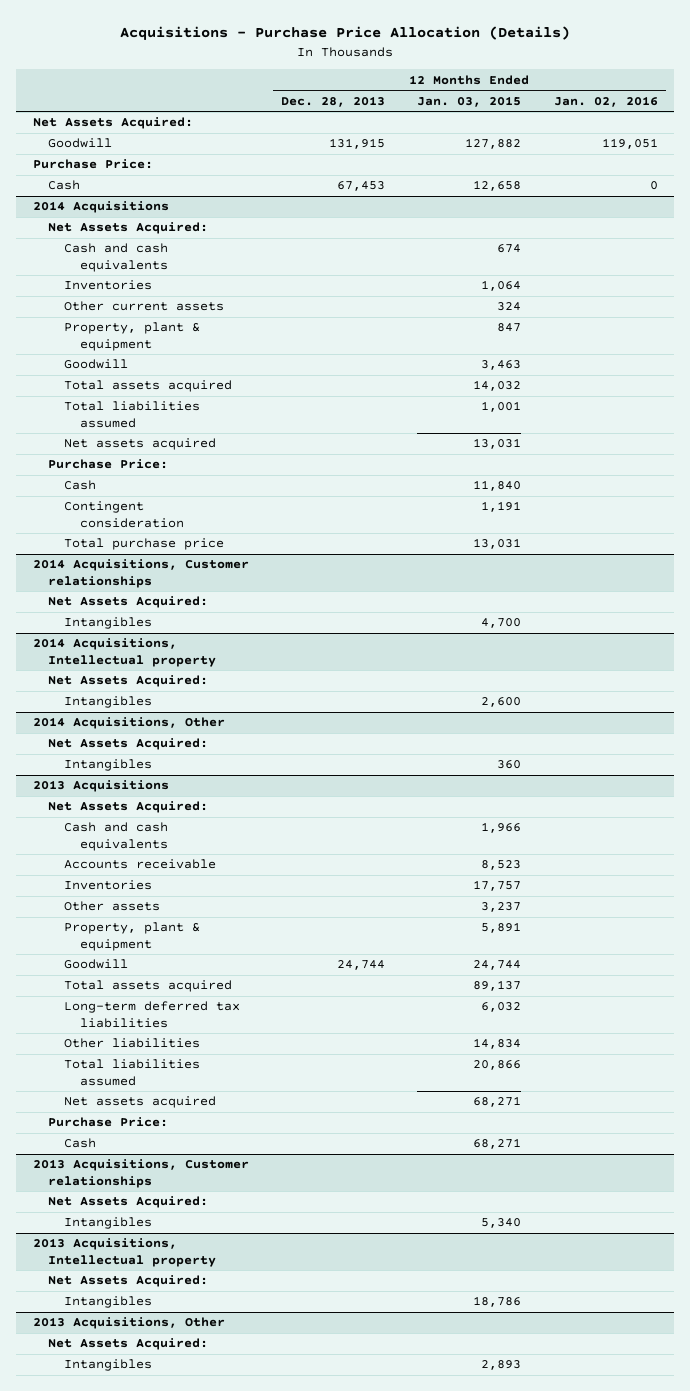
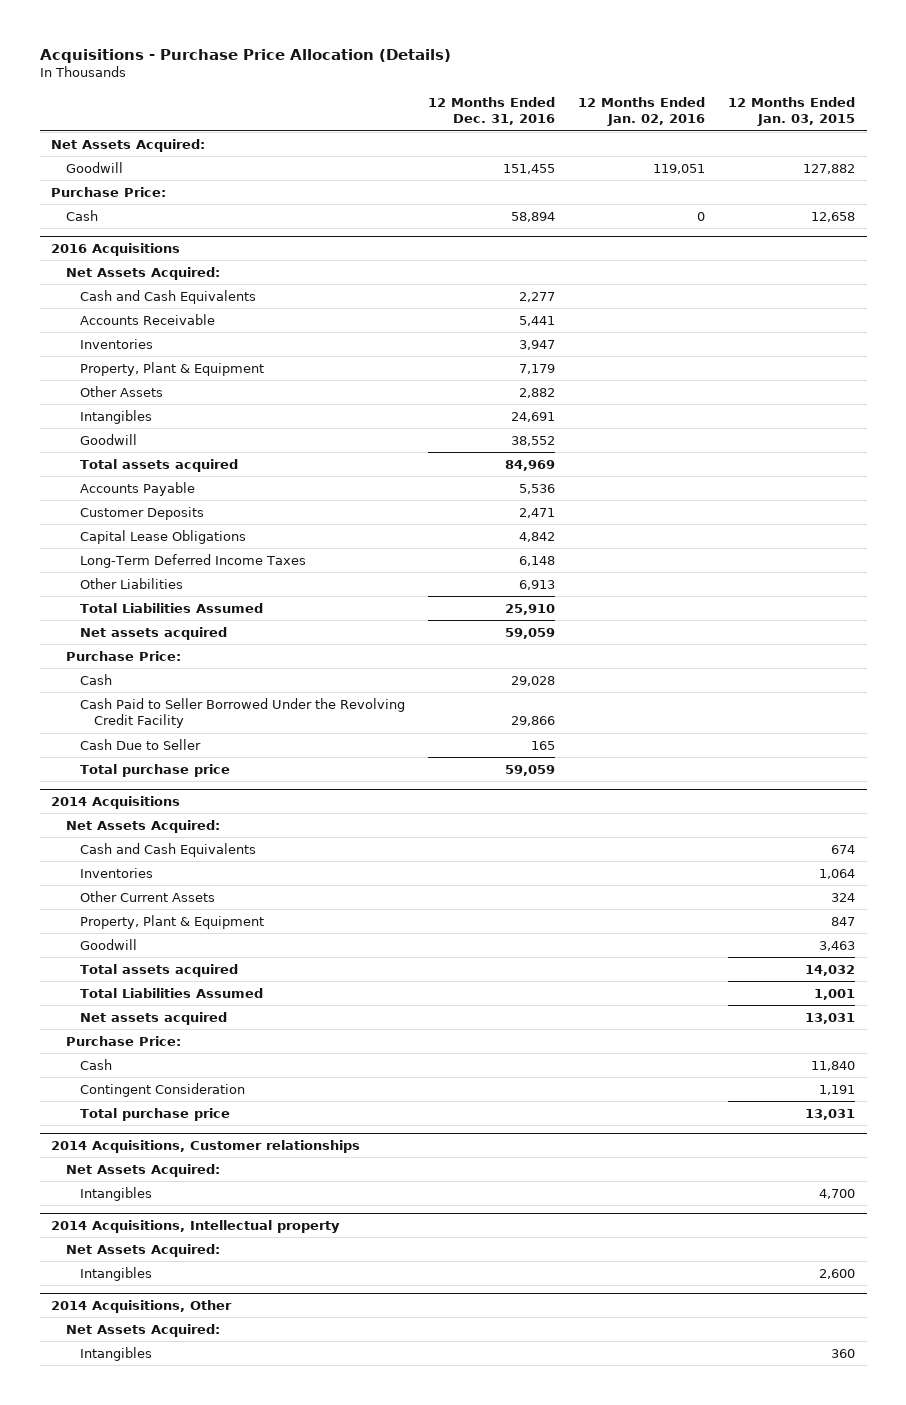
- | 12 Months Ended Dec. 28, 2013 | 12 Months Ended Jan. 03, 2015 | 12 Months Ended Jan. 02, 2016
+ | 12 Months Ended Dec. 31, 2016 | 12 Months Ended Jan. 02, 2016 | 12 Months Ended Jan. 03, 2015
+ 2016 Acquisitions
+ Net Assets Acquired:
+ Cash and Cash Equivalents | 2,277 | |
+ Accounts Receivable | 5,441 | |
+ Inventories | 3,947 | |
+ Property, Plant & Equipment | 7,179 | |
+ Other Assets | 2,882 | |
+ Intangibles | 24,691 | |
+ Goodwill | 38,552 | |
+ Total assets acquired | 84,969 | |
+ Accounts Payable | 5,536 | |
+ Customer Deposits | 2,471 | |
+ Capital Lease Obligations | 4,842 | |
+ Long-Term Deferred Income Taxes | 6,148 | |
+ Other Liabilities | 6,913 | |
+ Total Liabilities Assumed | 25,910 | |
+ Net assets acquired | 59,059 | |
+ Purchase Price:
+ Cash | 29,028 | |
+ Cash Paid to Seller Borrowed Under the Revolving Credit Facility | 29,866 | |
+ Cash Due to Seller | 165 | |
+ Total purchase price | 59,059 | |
@ 2014 Acquisitions
- Cash and cash equivalents | | 674 |
+ Cash and Cash Equivalents | | | 674
- Other current assets | | 324 |
- Property, plant & equipment | | 847 |
+ Other Current Assets | | | 324
+ Property, Plant & Equipment | | | 847
- Total liabilities assumed | | 1,001 |
+ Total Liabilities Assumed | | | 1,001
- Contingent consideration | | 1,191 |
+ Contingent Consideration | | | 1,191
- 2013 Acquisitions
- Net Assets Acquired:
- Cash and cash equivalents | | 1,966 |
- Accounts receivable | | 8,523 |
- Inventories | | 17,757 |
- Other assets | | 3,237 |
- Property, plant & equipment | | 5,891 |
- Goodwill | 24,744 | 24,744 |
- Total assets acquired | | 89,137 |
- Long-term deferred tax liabilities | | 6,032 |
- Other liabilities | | 14,834 |
- Total liabilities assumed | | 20,866 |
- Net assets acquired | | 68,271 |
- Purchase Price:
- Cash | | 68,271 |
- 2013 Acquisitions, Customer relationships
- Net Assets Acquired:
- Intangibles | | 5,340 |
- 2013 Acquisitions, Intellectual property
- Net Assets Acquired:
- Intangibles | | 18,786 |
- 2013 Acquisitions, Other
- Net Assets Acquired:
- Intangibles | | 2,893 |

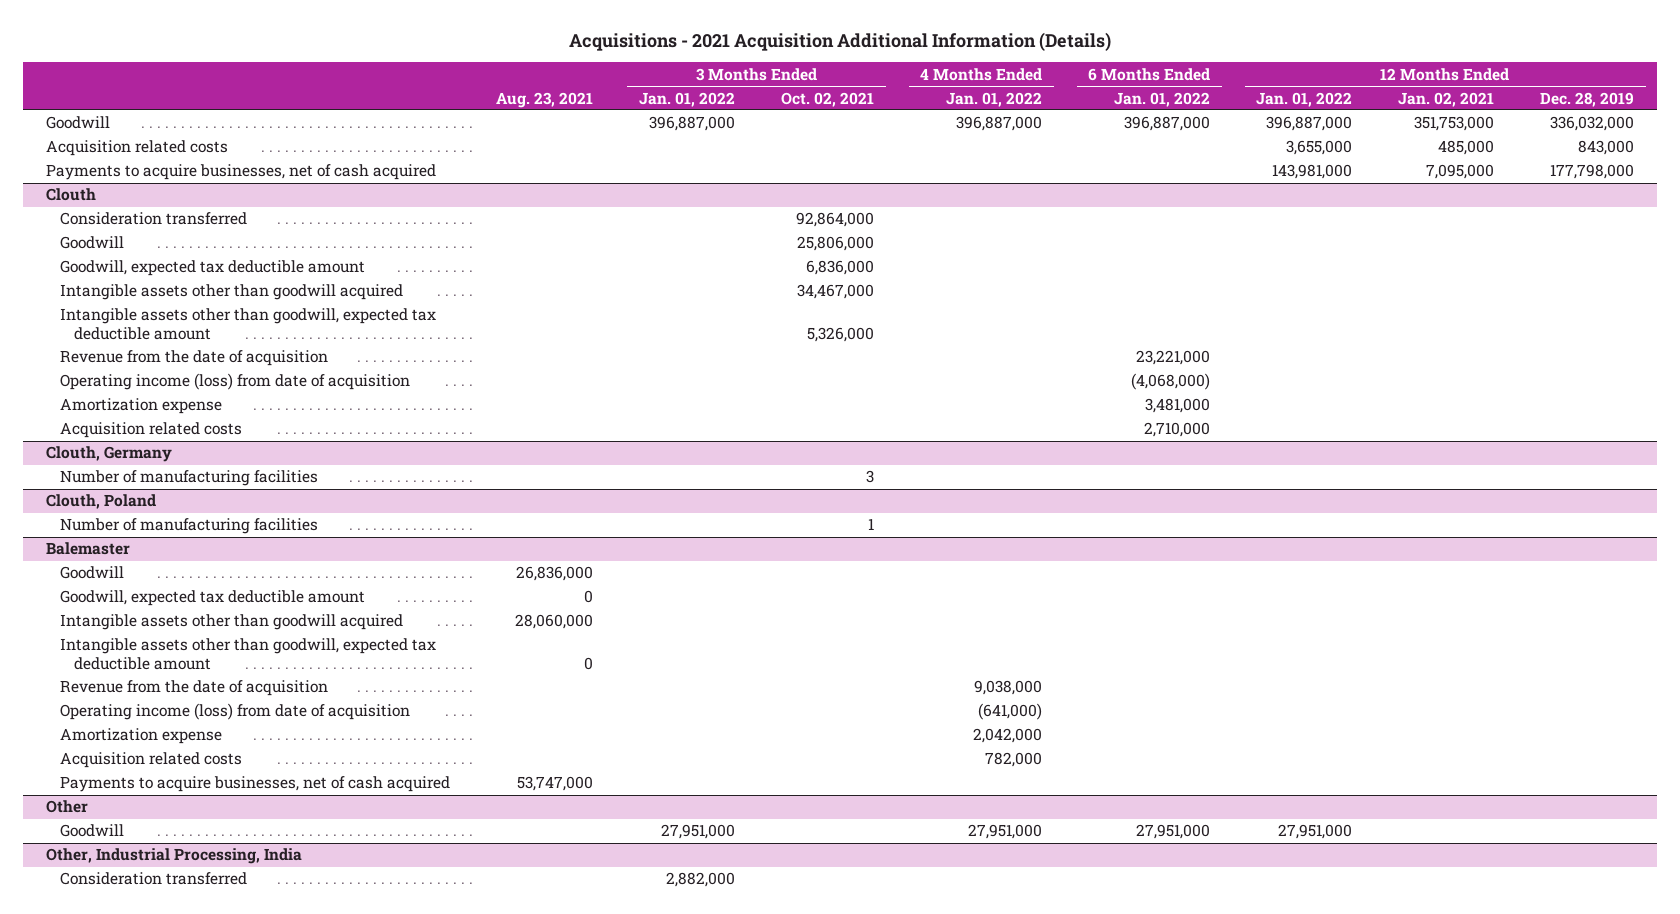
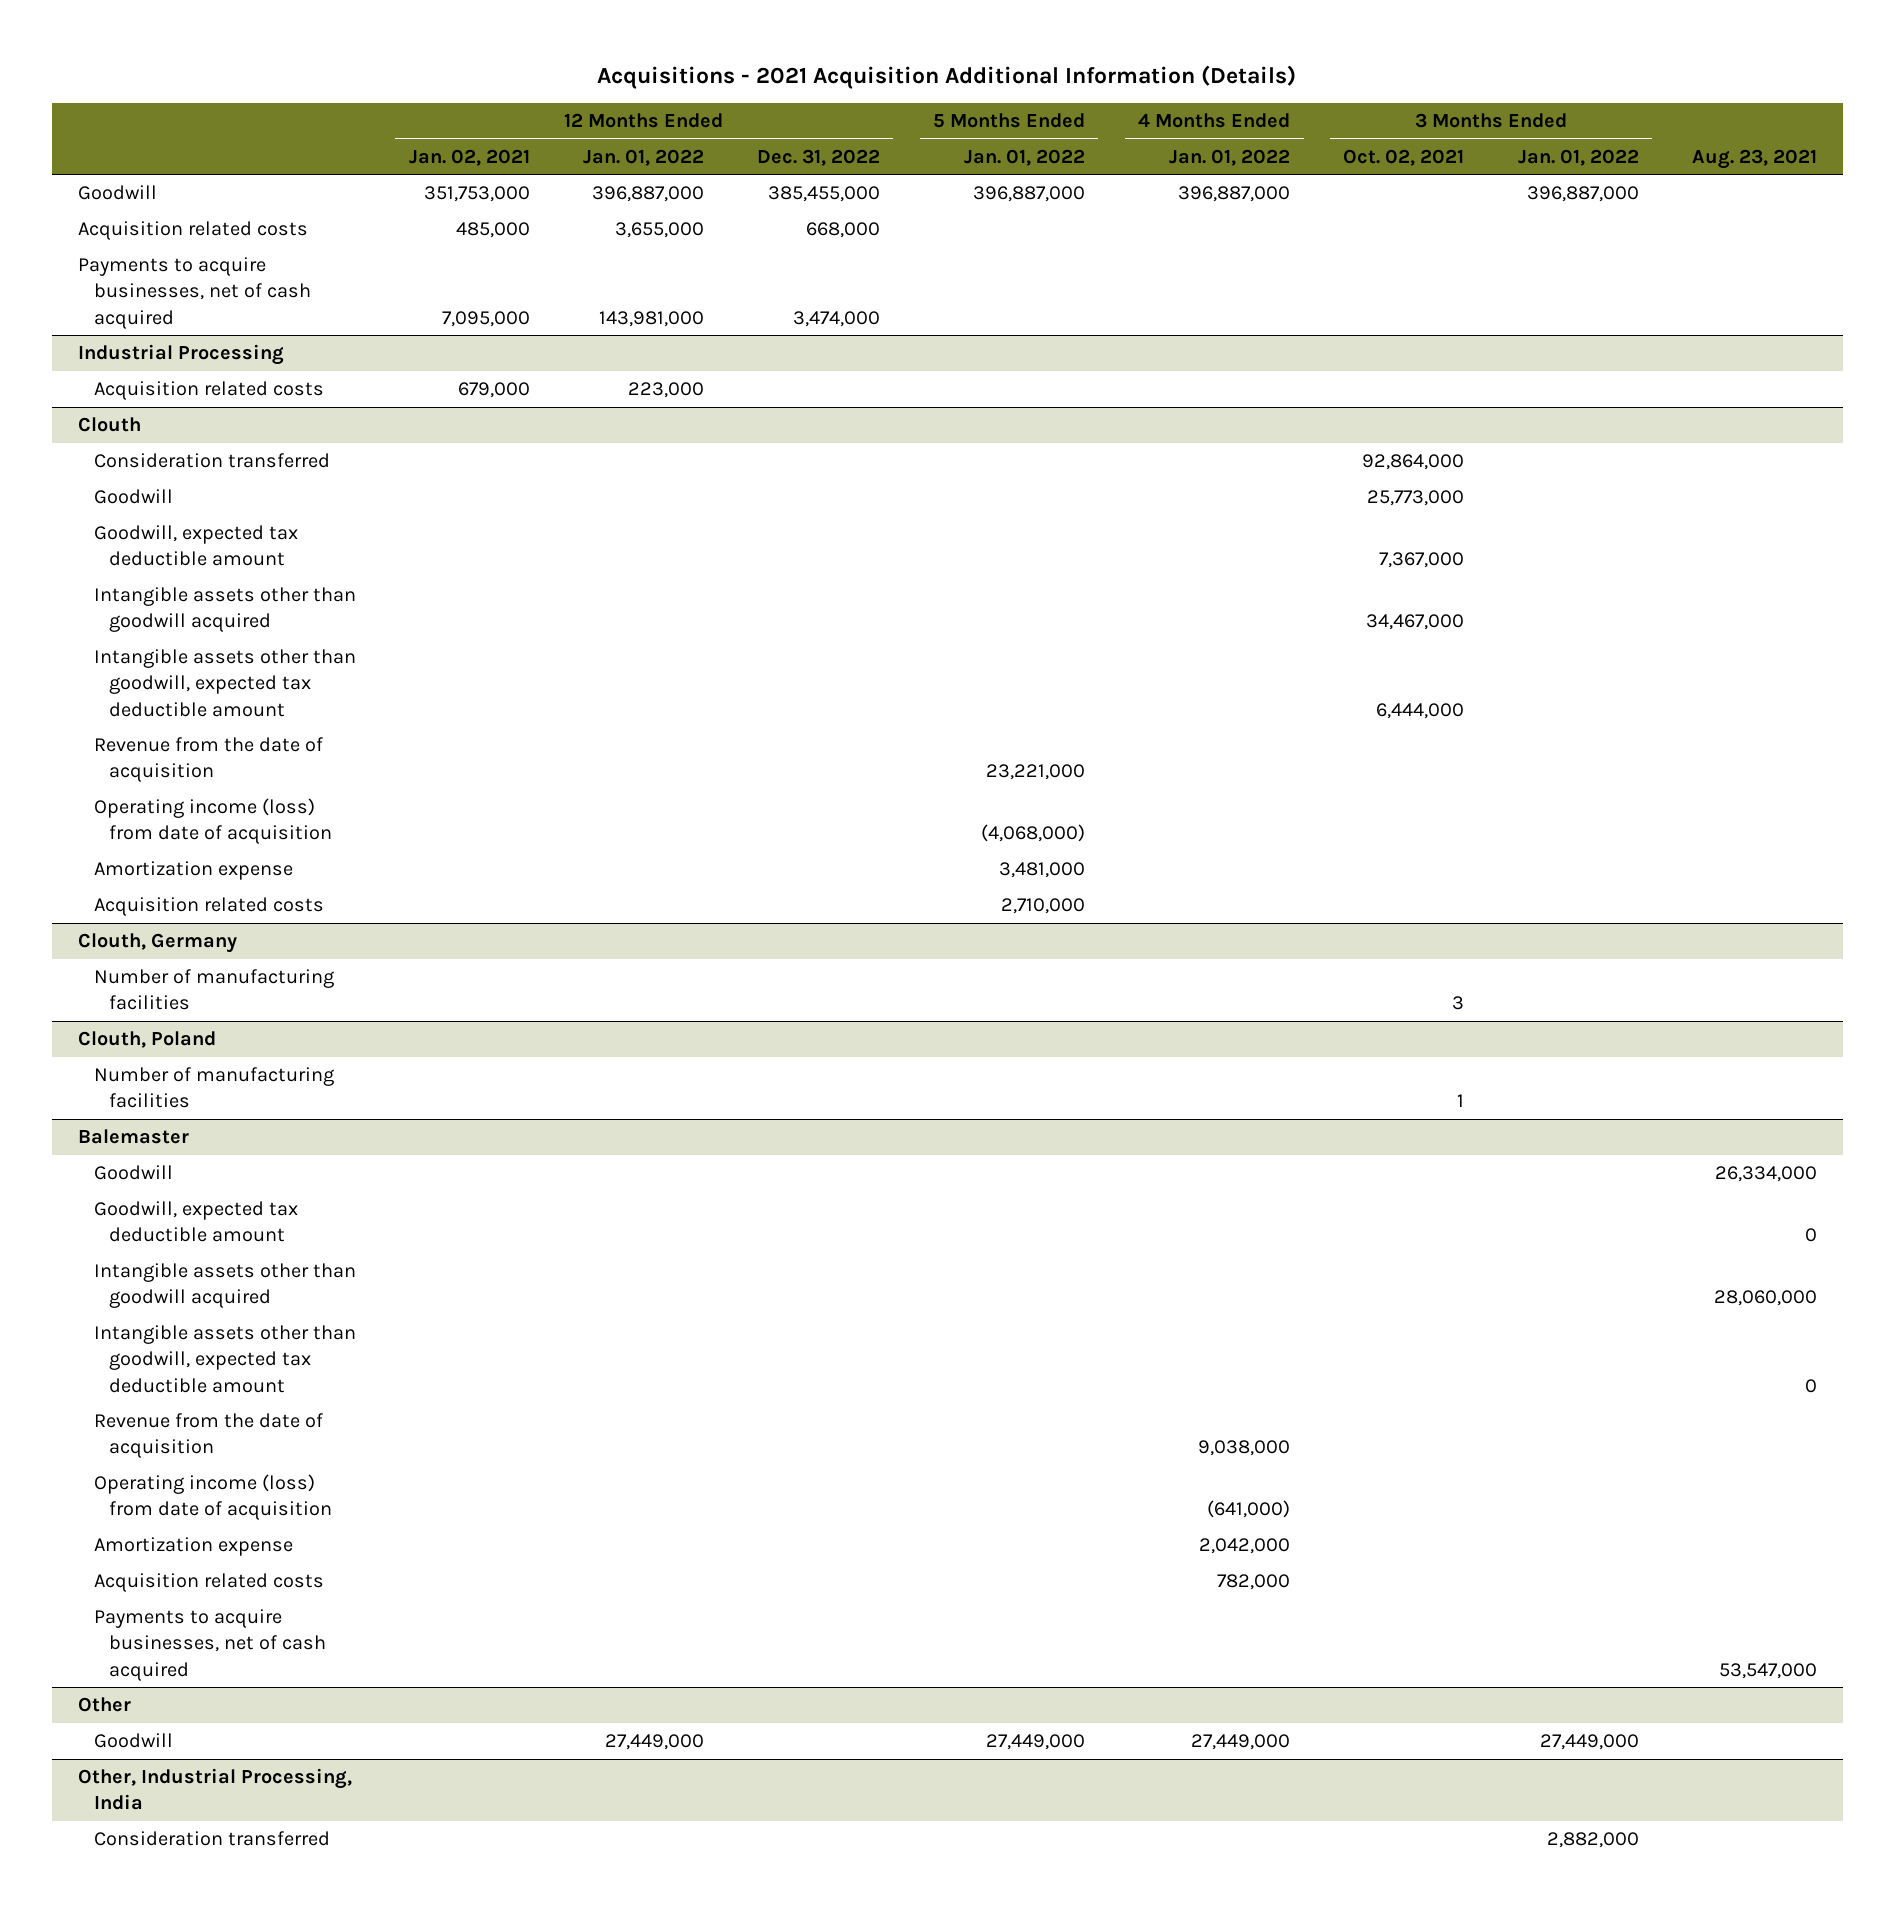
- | Aug. 23, 2021 | 3 Months Ended Jan. 01, 2022 | 3 Months Ended Oct. 02, 2021 | 4 Months Ended Jan. 01, 2022 | 6 Months Ended Jan. 01, 2022 | 12 Months Ended Jan. 01, 2022 | 12 Months Ended Jan. 02, 2021 | 12 Months Ended Dec. 28, 2019
+ | 12 Months Ended Jan. 02, 2021 | 12 Months Ended Jan. 01, 2022 | 12 Months Ended Dec. 31, 2022 | 5 Months Ended Jan. 01, 2022 | 4 Months Ended Jan. 01, 2022 | 3 Months Ended Oct. 02, 2021 | 3 Months Ended Jan. 01, 2022 | Aug. 23, 2021
+ Industrial Processing
+ Acquisition related costs | 679,000 | 223,000 | | | | | |
@ Clouth
- Goodwill | | | 25,806,000 | | | | |
- Goodwill, expected tax deductible amount | | | 6,836,000 | | | | |
+ Goodwill | | | | | | 25,773,000 | |
+ Goodwill, expected tax deductible amount | | | | | | 7,367,000 | |
- Intangible assets other than goodwill, expected tax deductible amount | | | 5,326,000 | | | | |
+ Intangible assets other than goodwill, expected tax deductible amount | | | | | | 6,444,000 | |
@ Balemaster
- Goodwill | 26,836,000 | | | | | | |
+ Goodwill | | | | | | | | 26,334,000
- Payments to acquire businesses, net of cash acquired | 53,747,000 | | | | | | |
+ Payments to acquire businesses, net of cash acquired | | | | | | | | 53,547,000
@ Other
- Goodwill | | 27,951,000 | | 27,951,000 | 27,951,000 | 27,951,000 | |
+ Goodwill | | 27,449,000 | | 27,449,000 | 27,449,000 | | 27,449,000 |

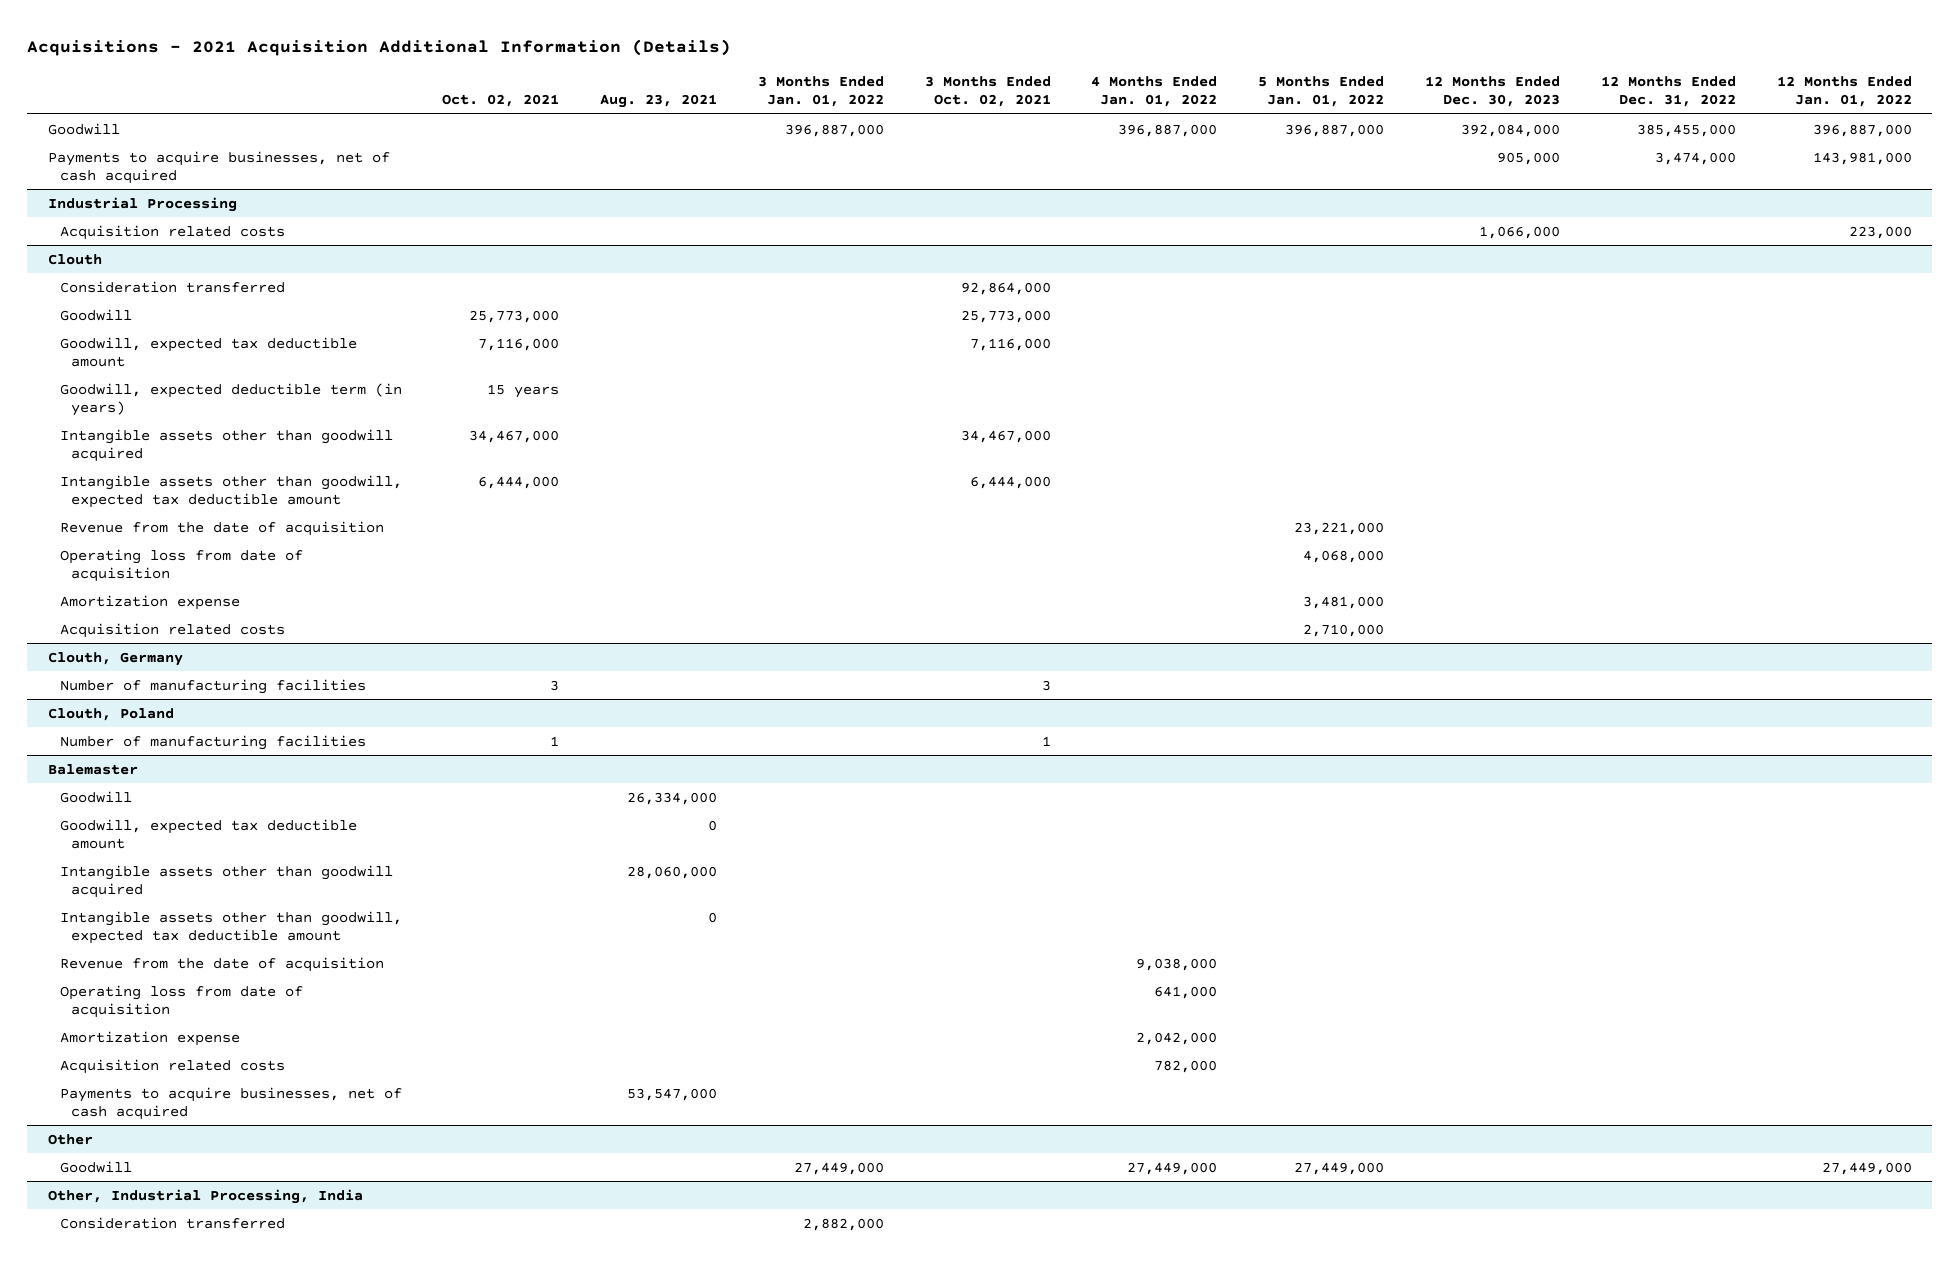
- | 12 Months Ended Jan. 02, 2021 | 12 Months Ended Jan. 01, 2022 | 12 Months Ended Dec. 31, 2022 | 5 Months Ended Jan. 01, 2022 | 4 Months Ended Jan. 01, 2022 | 3 Months Ended Oct. 02, 2021 | 3 Months Ended Jan. 01, 2022 | Aug. 23, 2021
+ | Oct. 02, 2021 | Aug. 23, 2021 | 3 Months Ended Jan. 01, 2022 | 3 Months Ended Oct. 02, 2021 | 4 Months Ended Jan. 01, 2022 | 5 Months Ended Jan. 01, 2022 | 12 Months Ended Dec. 30, 2023 | 12 Months Ended Dec. 31, 2022 | 12 Months Ended Jan. 01, 2022
- Acquisition related costs | 485,000 | 3,655,000 | 668,000 | | | | |
@ Clouth
- Goodwill, expected tax deductible amount | | | | | | 7,367,000 | |
+ Goodwill, expected tax deductible amount | 7,116,000 | | | 7,116,000 | | | | |
+ Goodwill, expected deductible term (in years) | 15 years | | | | | | | |
- Operating income (loss) from date of acquisition | | | | (4,068,000) | | | |
+ Operating loss from date of acquisition | | | | | | 4,068,000 | | |
@ Balemaster
- Operating income (loss) from date of acquisition | | | | | (641,000) | | |
+ Operating loss from date of acquisition | | | | | 641,000 | | | |

